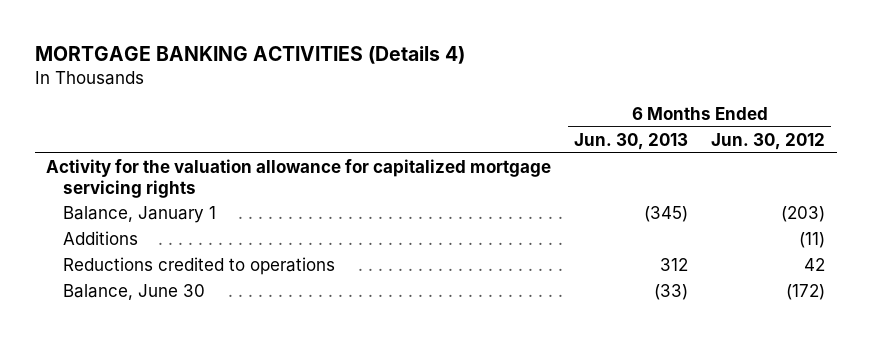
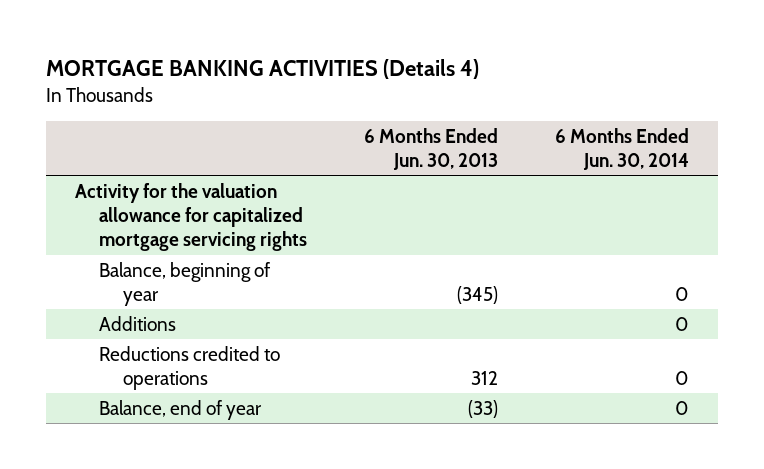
- | 6 Months Ended Jun. 30, 2013 | 6 Months Ended Jun. 30, 2012
+ | 6 Months Ended Jun. 30, 2013 | 6 Months Ended Jun. 30, 2014
- Balance, January 1 | (345) | (203)
+ Balance, beginning of year | (345) | 0
- Balance, June 30 | (33) | (172)
+ Balance, end of year | (33) | 0

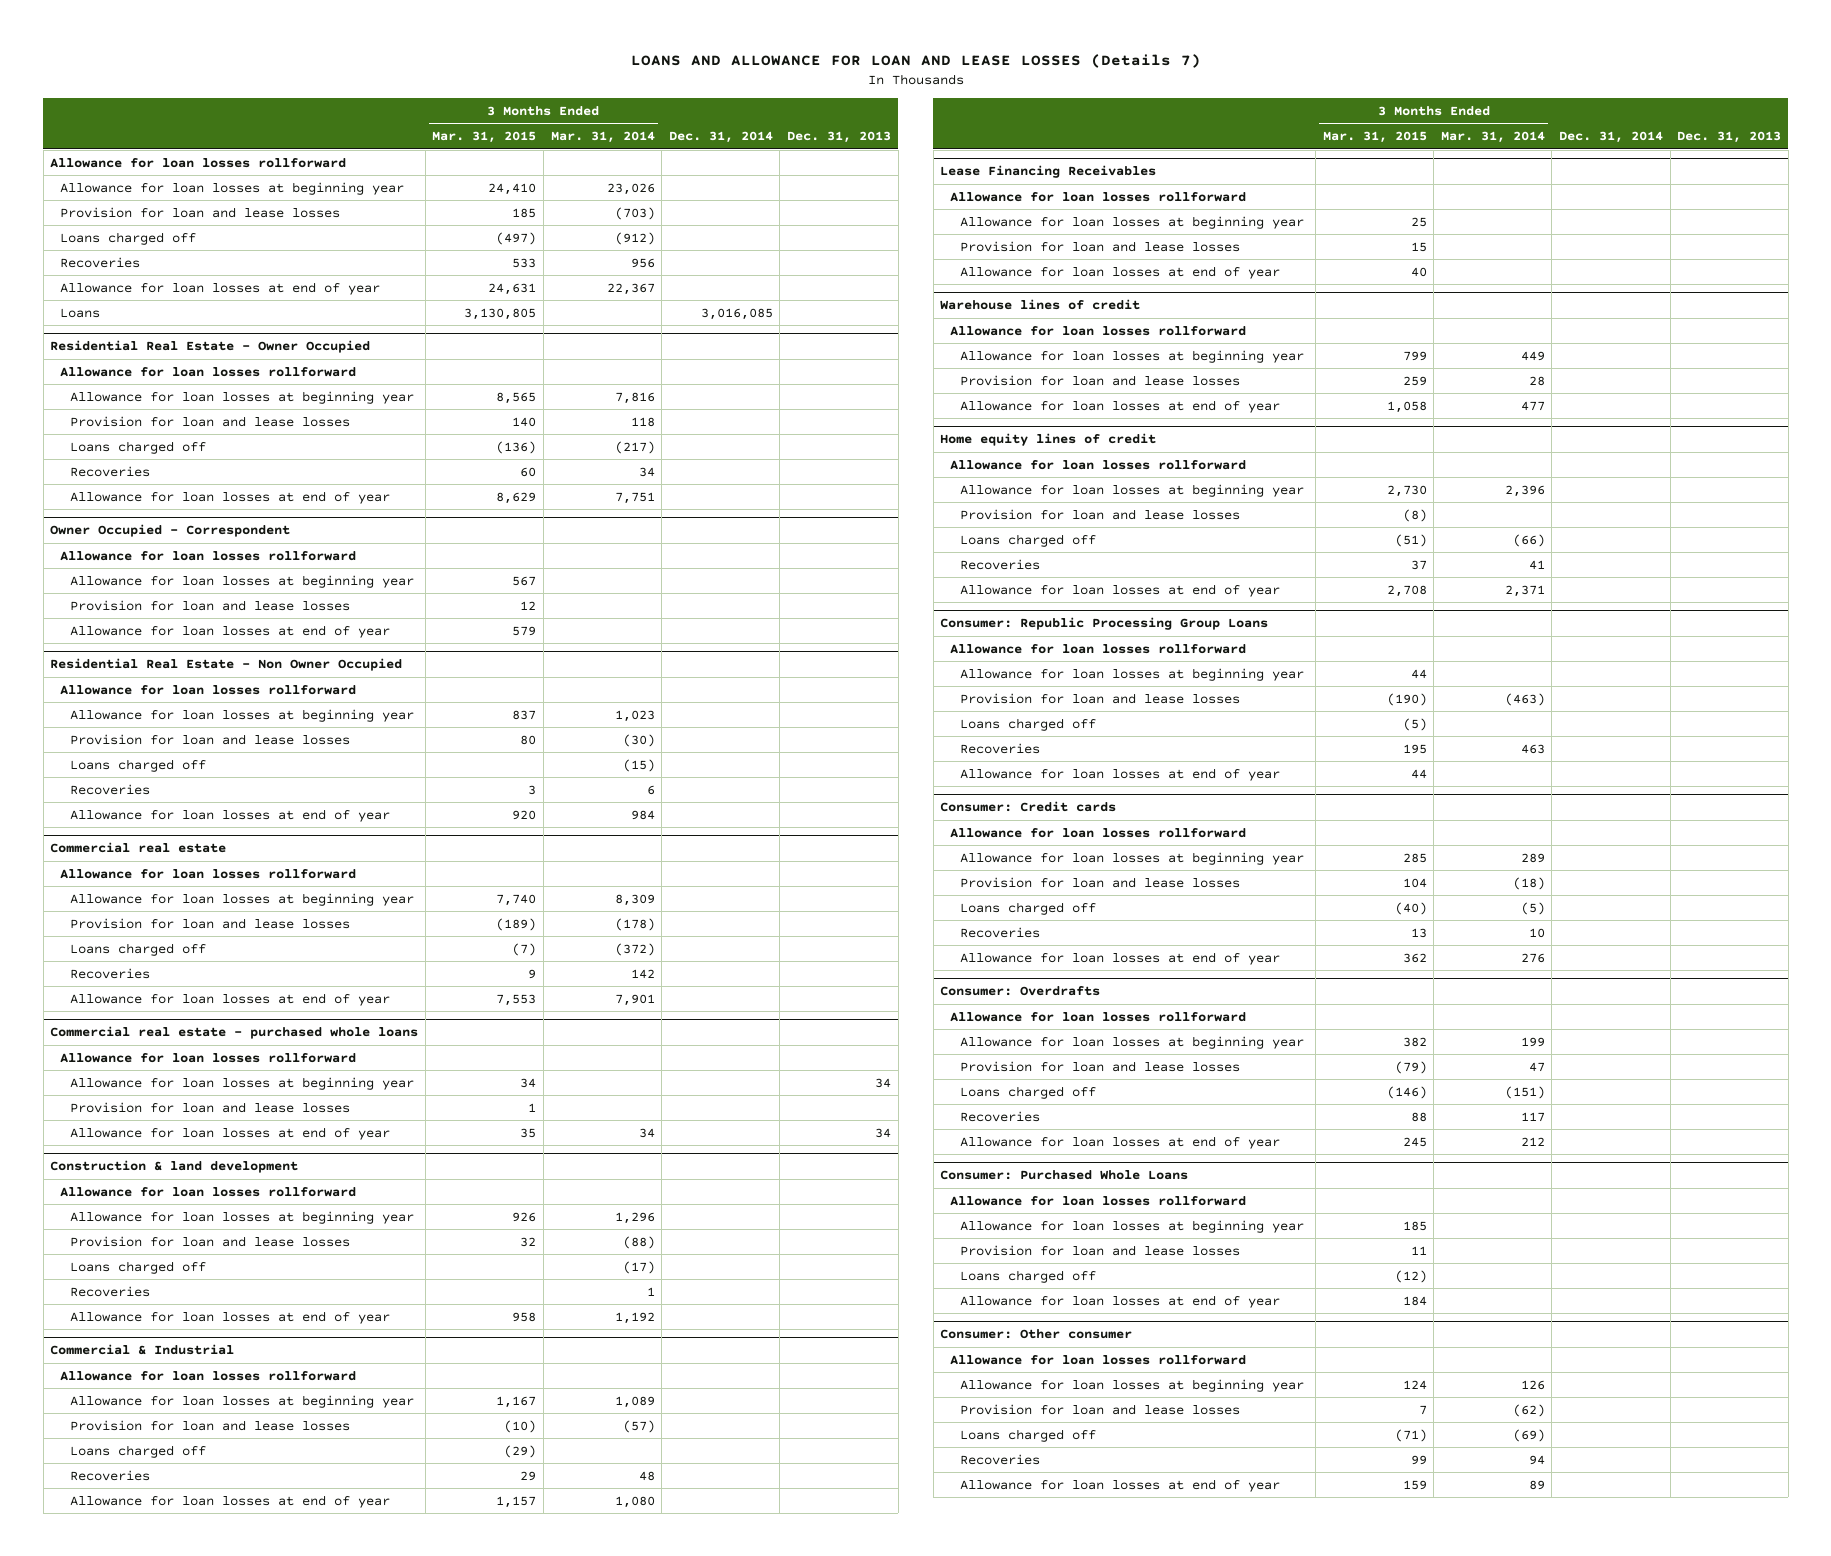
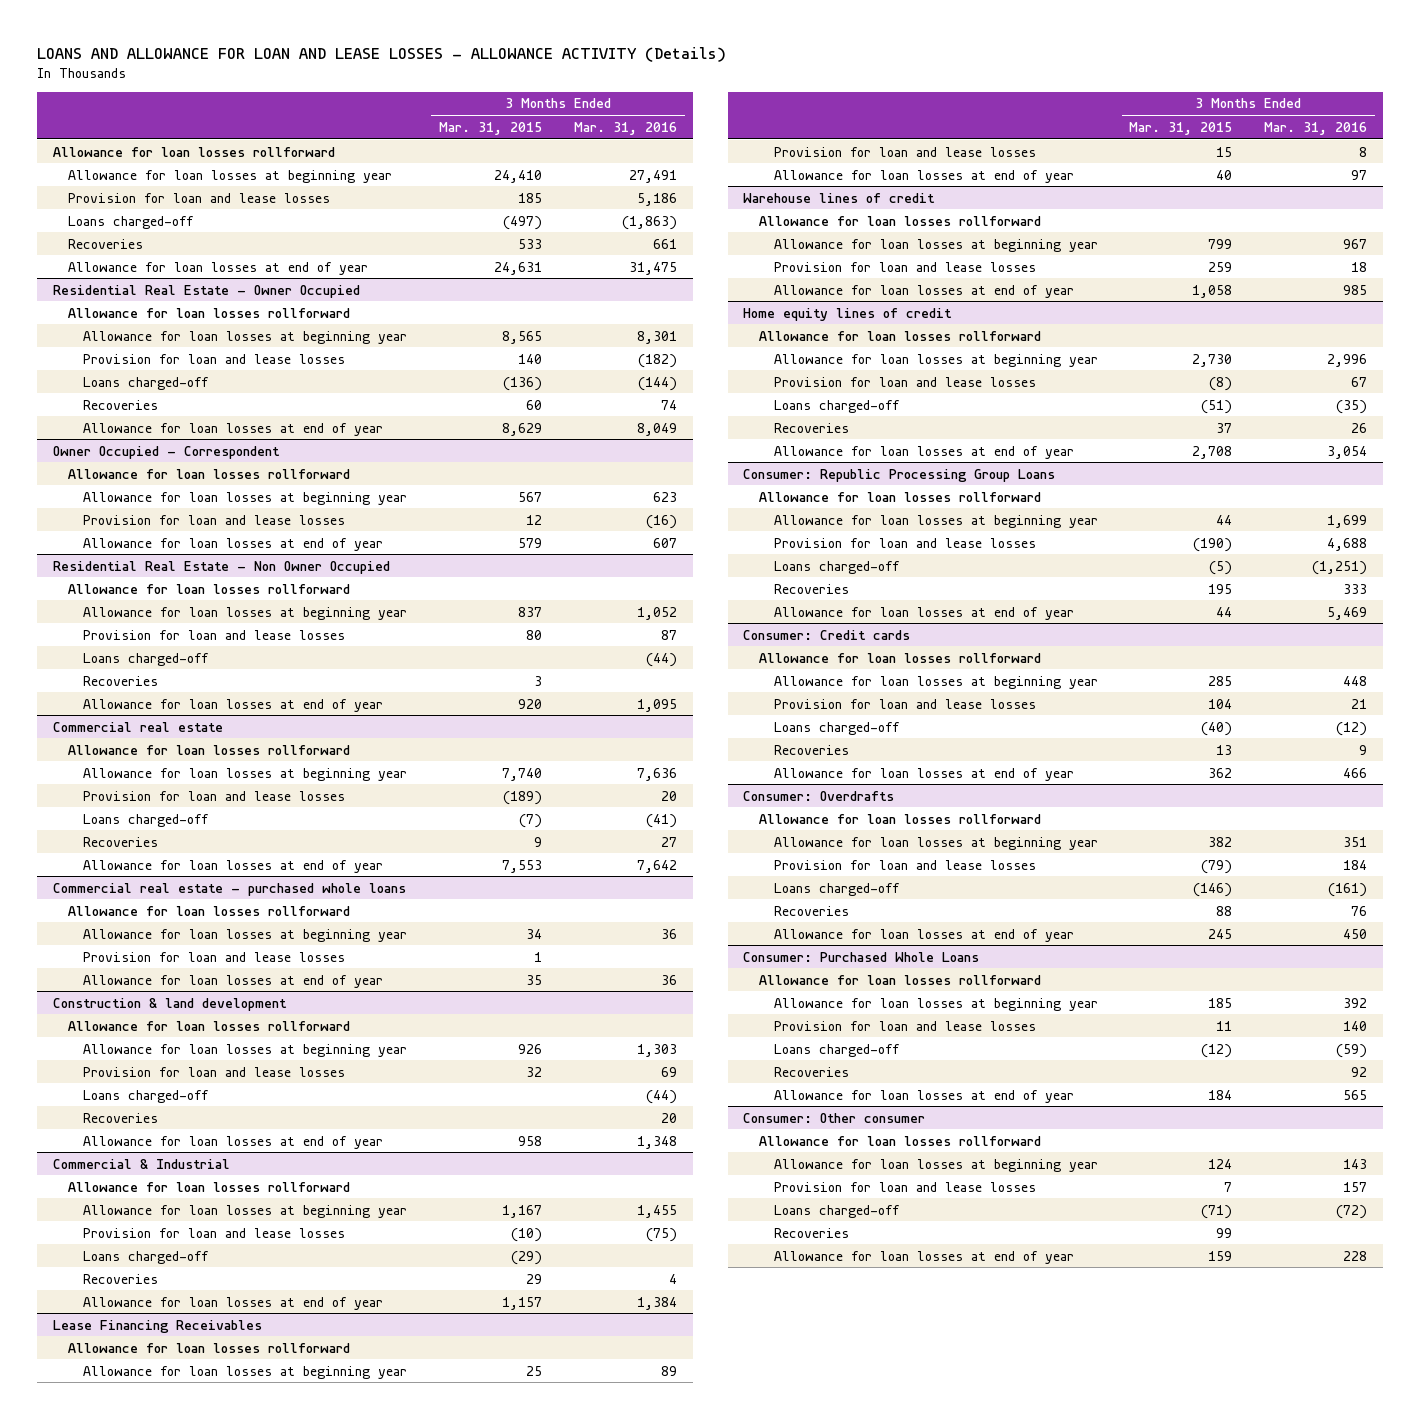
- LOANS AND ALLOWANCE FOR LOAN AND LEASE LOSSES (Details 7)
+ LOANS AND ALLOWANCE FOR LOAN AND LEASE LOSSES - ALLOWANCE ACTIVITY (Details)
- | 3 Months Ended Mar. 31, 2015 | 3 Months Ended Mar. 31, 2014 | Dec. 31, 2014 | Dec. 31, 2013
+ | 3 Months Ended Mar. 31, 2015 | 3 Months Ended Mar. 31, 2016
- Loans charged off | (497) | (912) | |
+ Loans charged-off | (497) | (1,863)
- Loans | 3,130,805 | | 3,016,085 |
@ Residential Real Estate - Owner Occupied
- Loans charged off | (136) | (217) | |
+ Loans charged-off | (136) | (144)
@ Residential Real Estate - Non Owner Occupied
- Loans charged off | | (15) | |
+ Loans charged-off | | (44)
@ Commercial real estate
- Loans charged off | (7) | (372) | |
+ Loans charged-off | (7) | (41)
@ Construction & land development
- Loans charged off | | (17) | |
+ Loans charged-off | | (44)
@ Commercial & Industrial
- Loans charged off | (29) | | |
+ Loans charged-off | (29) |
@ Home equity lines of credit
- Loans charged off | (51) | (66) | |
+ Loans charged-off | (51) | (35)
@ Consumer: Republic Processing Group Loans
- Loans charged off | (5) | | |
+ Loans charged-off | (5) | (1,251)
@ Consumer: Credit cards
- Loans charged off | (40) | (5) | |
+ Loans charged-off | (40) | (12)
@ Consumer: Overdrafts
- Loans charged off | (146) | (151) | |
+ Loans charged-off | (146) | (161)
@ Consumer: Purchased Whole Loans
- Loans charged off | (12) | | |
+ Loans charged-off | (12) | (59)
+ Recoveries | | 92
@ Consumer: Other consumer
- Loans charged off | (71) | (69) | |
+ Loans charged-off | (71) | (72)

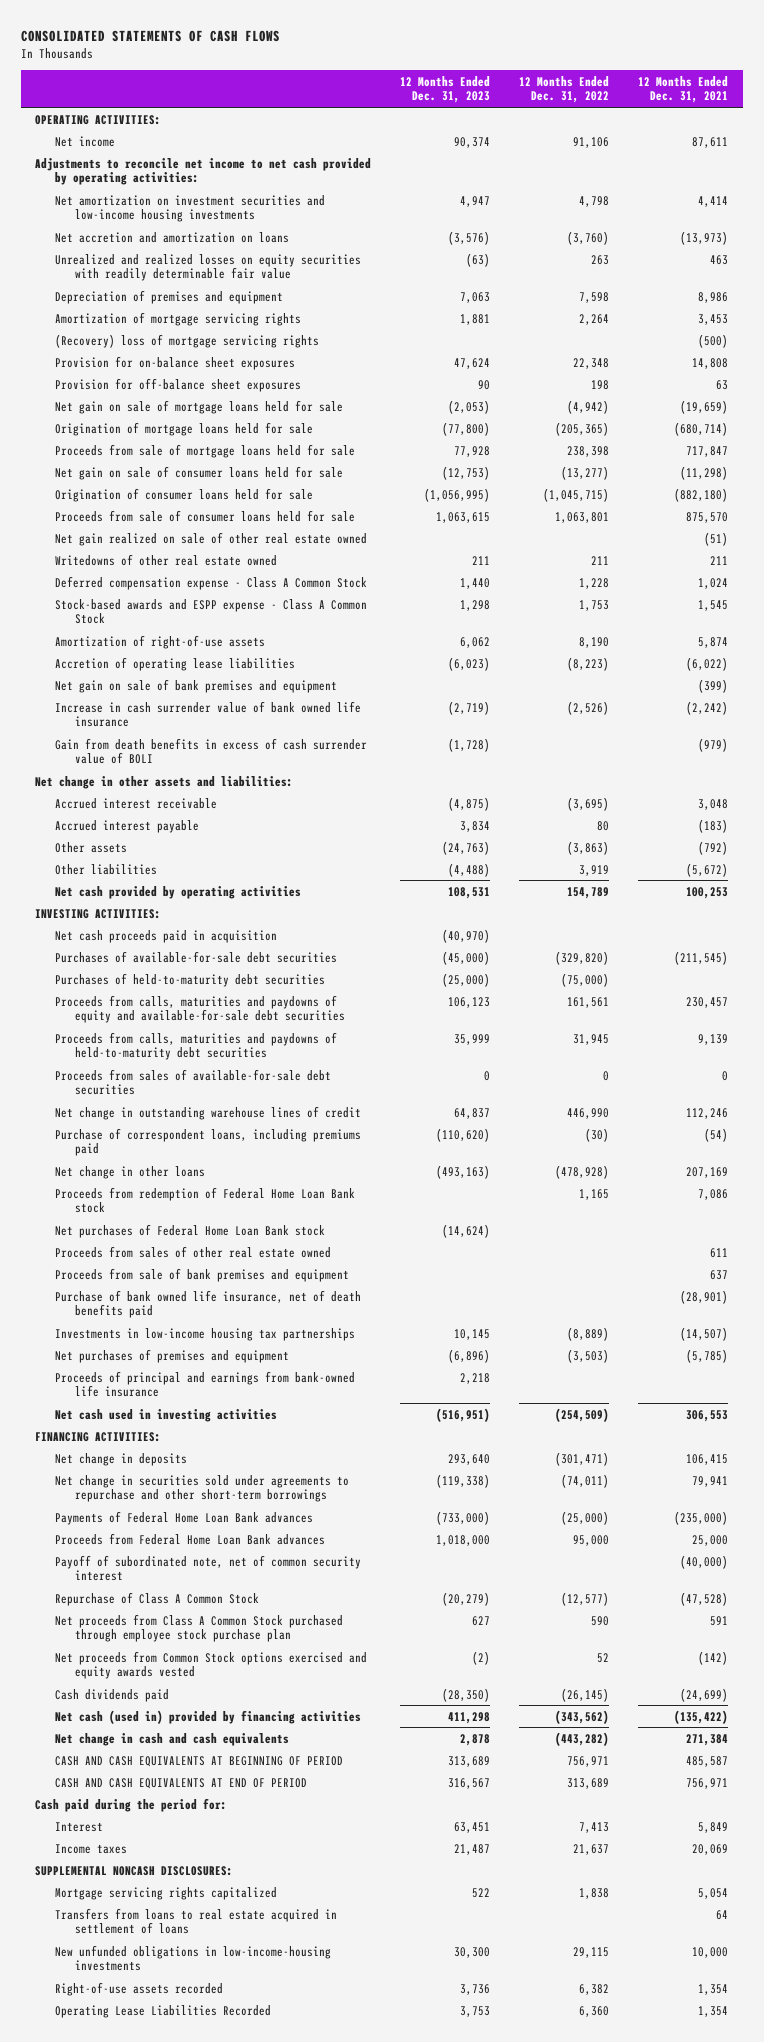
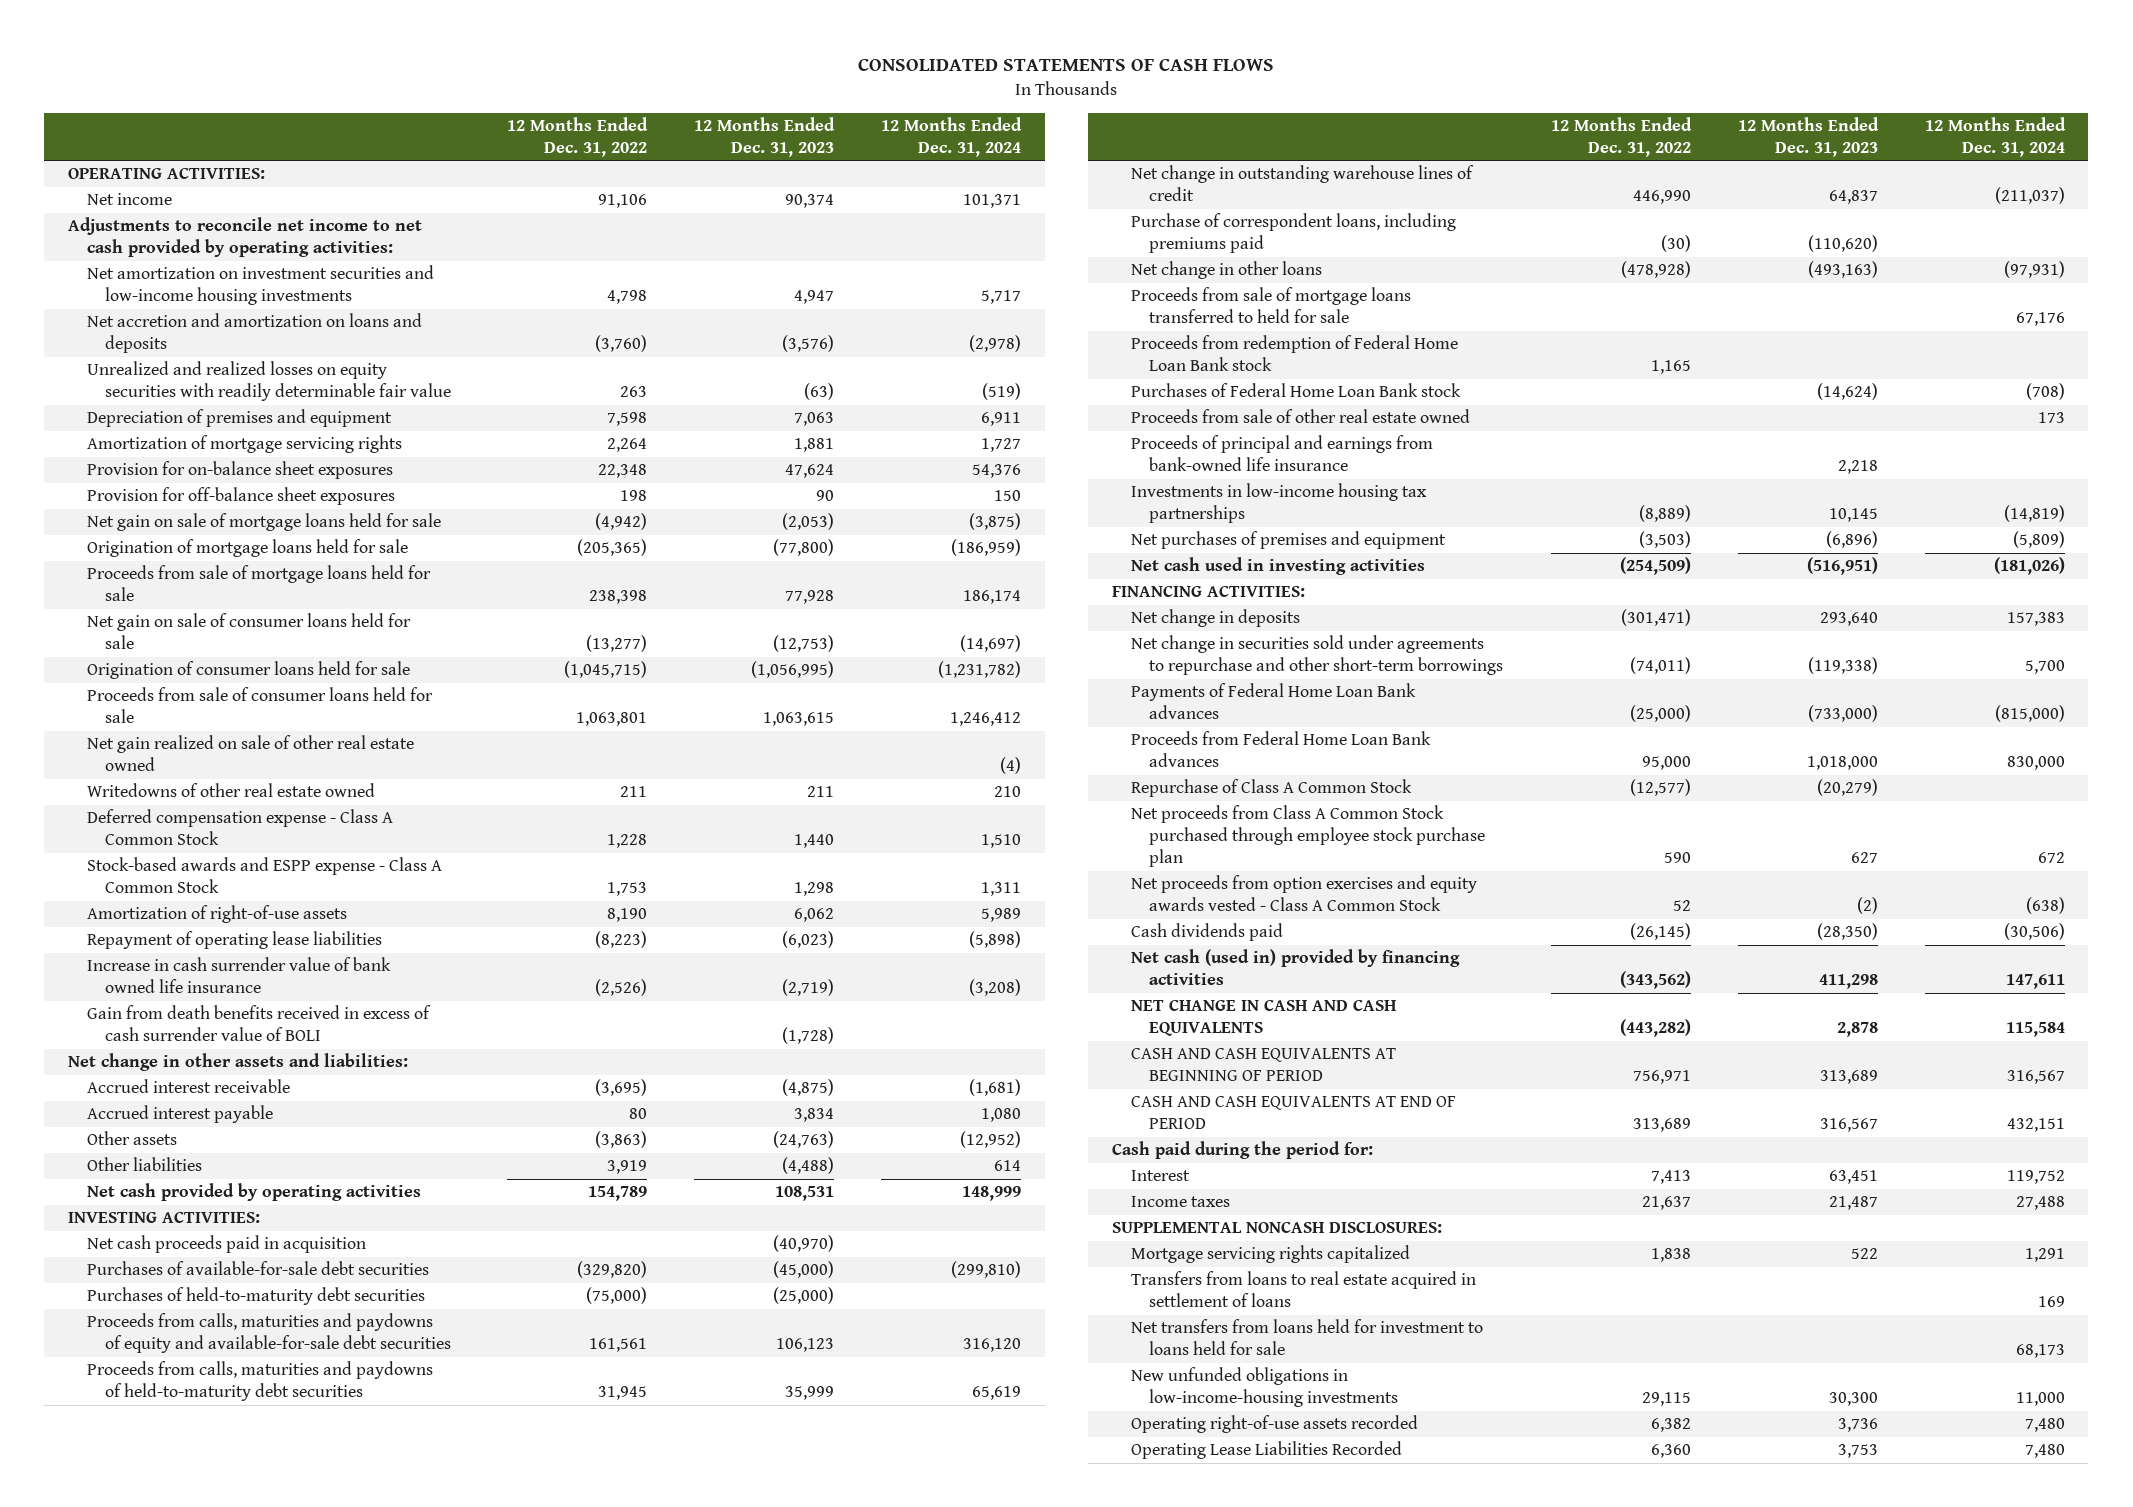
- | 12 Months Ended Dec. 31, 2023 | 12 Months Ended Dec. 31, 2022 | 12 Months Ended Dec. 31, 2021
+ | 12 Months Ended Dec. 31, 2022 | 12 Months Ended Dec. 31, 2023 | 12 Months Ended Dec. 31, 2024
- Net accretion and amortization on loans | (3,576) | (3,760) | (13,973)
+ Net accretion and amortization on loans and deposits | (3,760) | (3,576) | (2,978)
- (Recovery) loss of mortgage servicing rights | | | (500)
- Accretion of operating lease liabilities | (6,023) | (8,223) | (6,022)
- Net gain on sale of bank premises and equipment | | | (399)
+ Repayment of operating lease liabilities | (8,223) | (6,023) | (5,898)
- Gain from death benefits in excess of cash surrender value of BOLI | (1,728) | | (979)
+ Gain from death benefits received in excess of cash surrender value of BOLI | | (1,728) |
- Proceeds from sales of available-for-sale debt securities | 0 | 0 | 0
+ Proceeds from sale of mortgage loans transferred to held for sale | | | 67,176
- Net purchases of Federal Home Loan Bank stock | (14,624) | |
- Proceeds from sales of other real estate owned | | | 611
- Proceeds from sale of bank premises and equipment | | | 637
- Purchase of bank owned life insurance, net of death benefits paid | | | (28,901)
+ Purchases of Federal Home Loan Bank stock | | (14,624) | (708)
+ Proceeds from sale of other real estate owned | | | 173
moved up: Proceeds of principal and earnings from bank-owned life insurance | | 2,218 |
- Payoff of subordinated note, net of common security interest | | | (40,000)
- Net proceeds from Common Stock options exercised and equity awards vested | (2) | 52 | (142)
+ Net proceeds from option exercises and equity awards vested - Class A Common Stock | 52 | (2) | (638)
- Net change in cash and cash equivalents | 2,878 | (443,282) | 271,384
+ NET CHANGE IN CASH AND CASH EQUIVALENTS | (443,282) | 2,878 | 115,584
+ Net transfers from loans held for investment to loans held for sale | | | 68,173
- Right-of-use assets recorded | 3,736 | 6,382 | 1,354
+ Operating right-of-use assets recorded | 6,382 | 3,736 | 7,480

